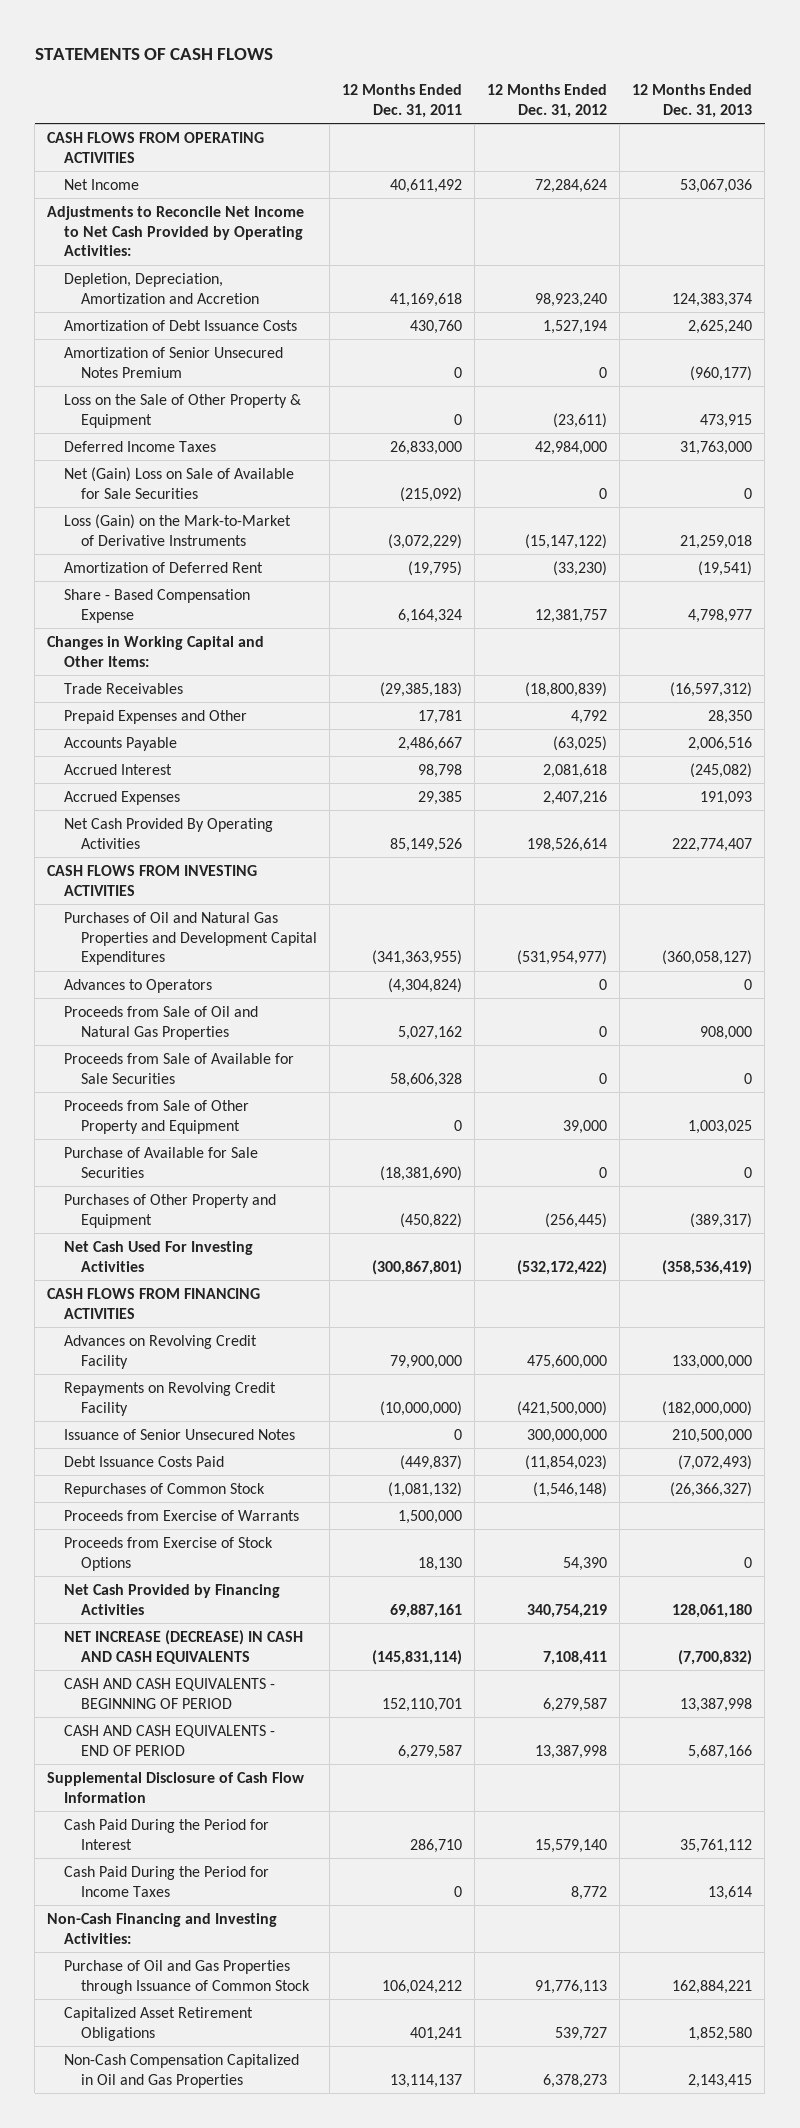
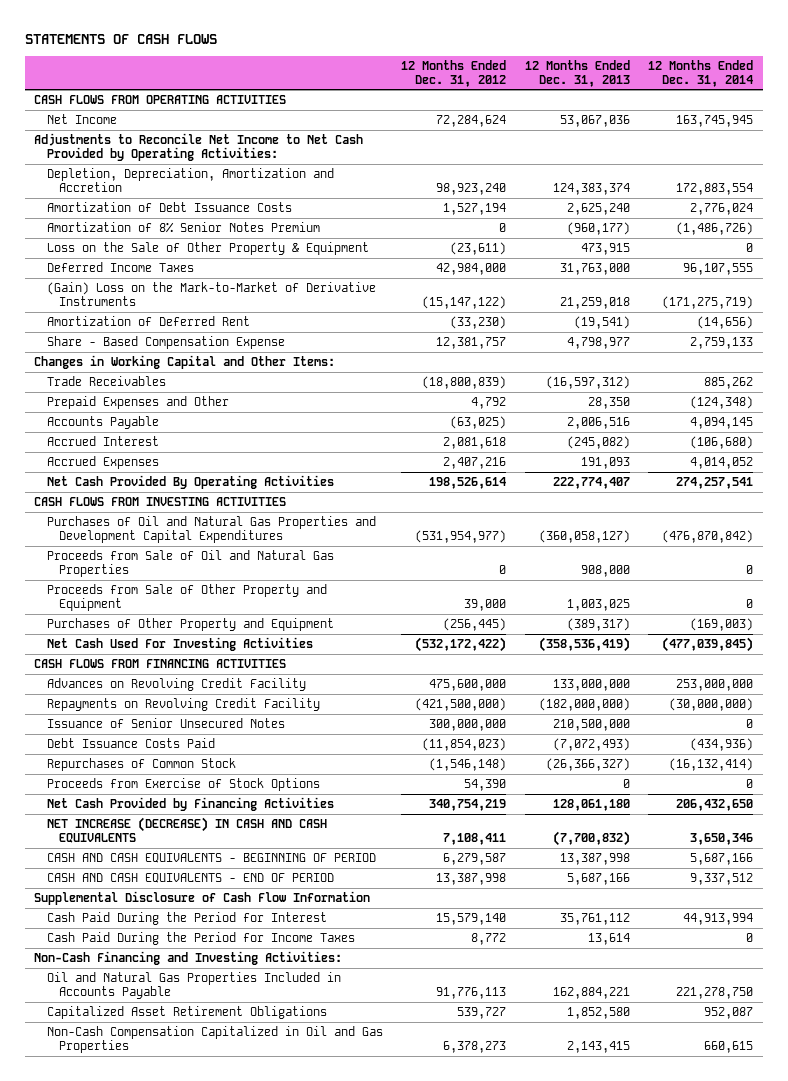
- | 12 Months Ended Dec. 31, 2011 | 12 Months Ended Dec. 31, 2012 | 12 Months Ended Dec. 31, 2013
+ | 12 Months Ended Dec. 31, 2012 | 12 Months Ended Dec. 31, 2013 | 12 Months Ended Dec. 31, 2014
- Amortization of Senior Unsecured Notes Premium | 0 | 0 | (960,177)
+ Amortization of 8% Senior Notes Premium | 0 | (960,177) | (1,486,726)
- Net (Gain) Loss on Sale of Available for Sale Securities | (215,092) | 0 | 0
- Loss (Gain) on the Mark-to-Market of Derivative Instruments | (3,072,229) | (15,147,122) | 21,259,018
+ (Gain) Loss on the Mark-to-Market of Derivative Instruments | (15,147,122) | 21,259,018 | (171,275,719)
- Advances to Operators | (4,304,824) | 0 | 0
- Proceeds from Sale of Available for Sale Securities | 58,606,328 | 0 | 0
- Purchase of Available for Sale Securities | (18,381,690) | 0 | 0
- Proceeds from Exercise of Warrants | 1,500,000 | |
- Purchase of Oil and Gas Properties through Issuance of Common Stock | 106,024,212 | 91,776,113 | 162,884,221
+ Oil and Natural Gas Properties Included in Accounts Payable | 91,776,113 | 162,884,221 | 221,278,750

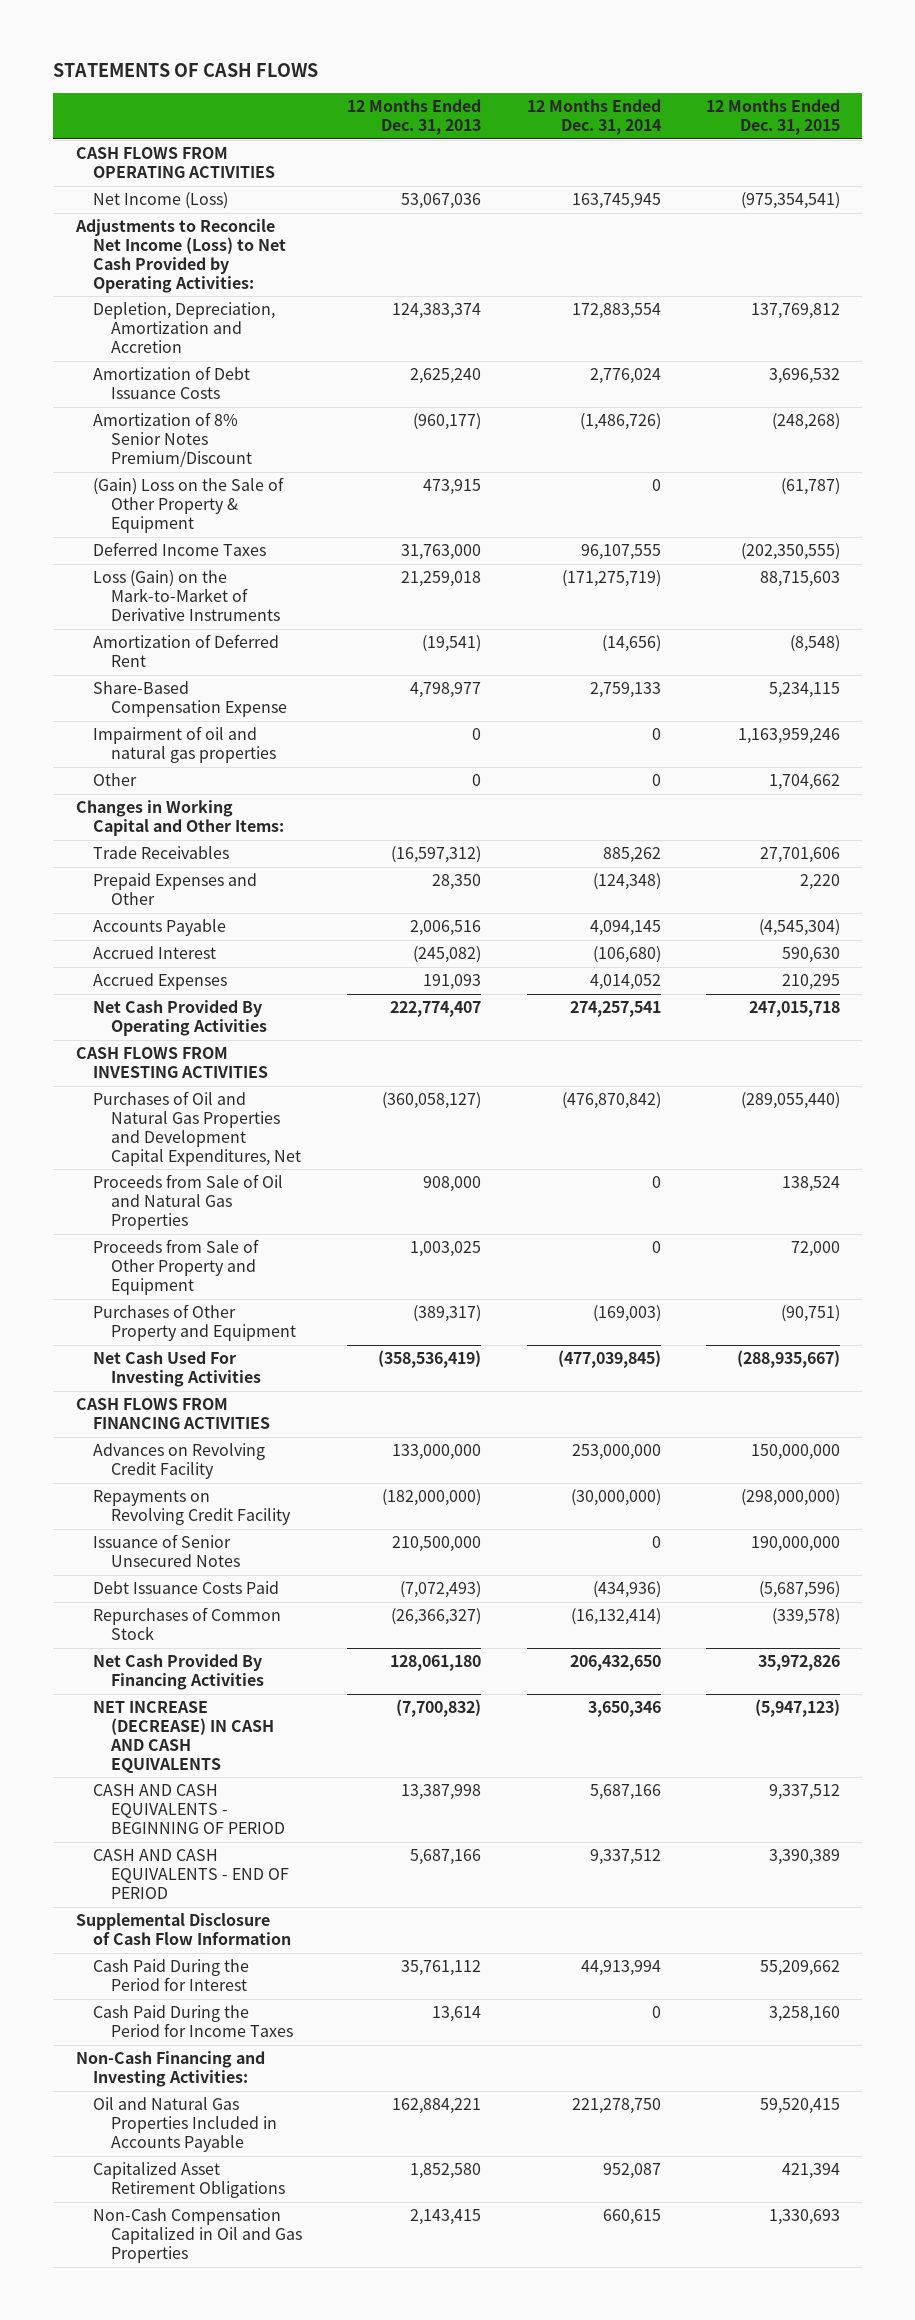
- | 12 Months Ended Dec. 31, 2012 | 12 Months Ended Dec. 31, 2013 | 12 Months Ended Dec. 31, 2014
+ | 12 Months Ended Dec. 31, 2013 | 12 Months Ended Dec. 31, 2014 | 12 Months Ended Dec. 31, 2015
- Net Income | 72,284,624 | 53,067,036 | 163,745,945
- Adjustments to Reconcile Net Income to Net Cash Provided by Operating Activities:
+ Net Income (Loss) | 53,067,036 | 163,745,945 | (975,354,541)
+ Adjustments to Reconcile Net Income (Loss) to Net Cash Provided by Operating Activities:
- Amortization of 8% Senior Notes Premium | 0 | (960,177) | (1,486,726)
- Loss on the Sale of Other Property & Equipment | (23,611) | 473,915 | 0
+ Amortization of 8% Senior Notes Premium/Discount | (960,177) | (1,486,726) | (248,268)
+ (Gain) Loss on the Sale of Other Property & Equipment | 473,915 | 0 | (61,787)
- (Gain) Loss on the Mark-to-Market of Derivative Instruments | (15,147,122) | 21,259,018 | (171,275,719)
+ Loss (Gain) on the Mark-to-Market of Derivative Instruments | 21,259,018 | (171,275,719) | 88,715,603
- Share - Based Compensation Expense | 12,381,757 | 4,798,977 | 2,759,133
+ Share-Based Compensation Expense | 4,798,977 | 2,759,133 | 5,234,115
+ Impairment of oil and natural gas properties | 0 | 0 | 1,163,959,246
+ Other | 0 | 0 | 1,704,662
- Purchases of Oil and Natural Gas Properties and Development Capital Expenditures | (531,954,977) | (360,058,127) | (476,870,842)
+ Purchases of Oil and Natural Gas Properties and Development Capital Expenditures, Net | (360,058,127) | (476,870,842) | (289,055,440)
- Proceeds from Exercise of Stock Options | 54,390 | 0 | 0
- Net Cash Provided by Financing Activities | 340,754,219 | 128,061,180 | 206,432,650
+ Net Cash Provided By Financing Activities | 128,061,180 | 206,432,650 | 35,972,826

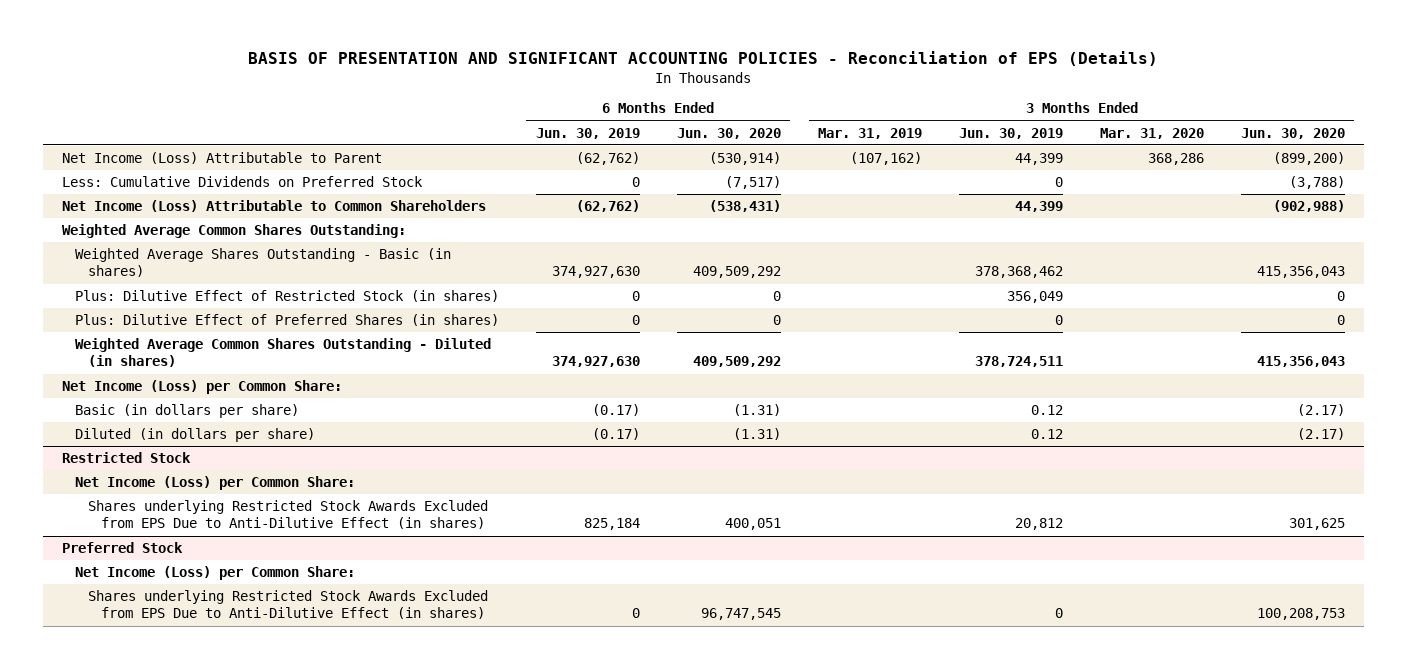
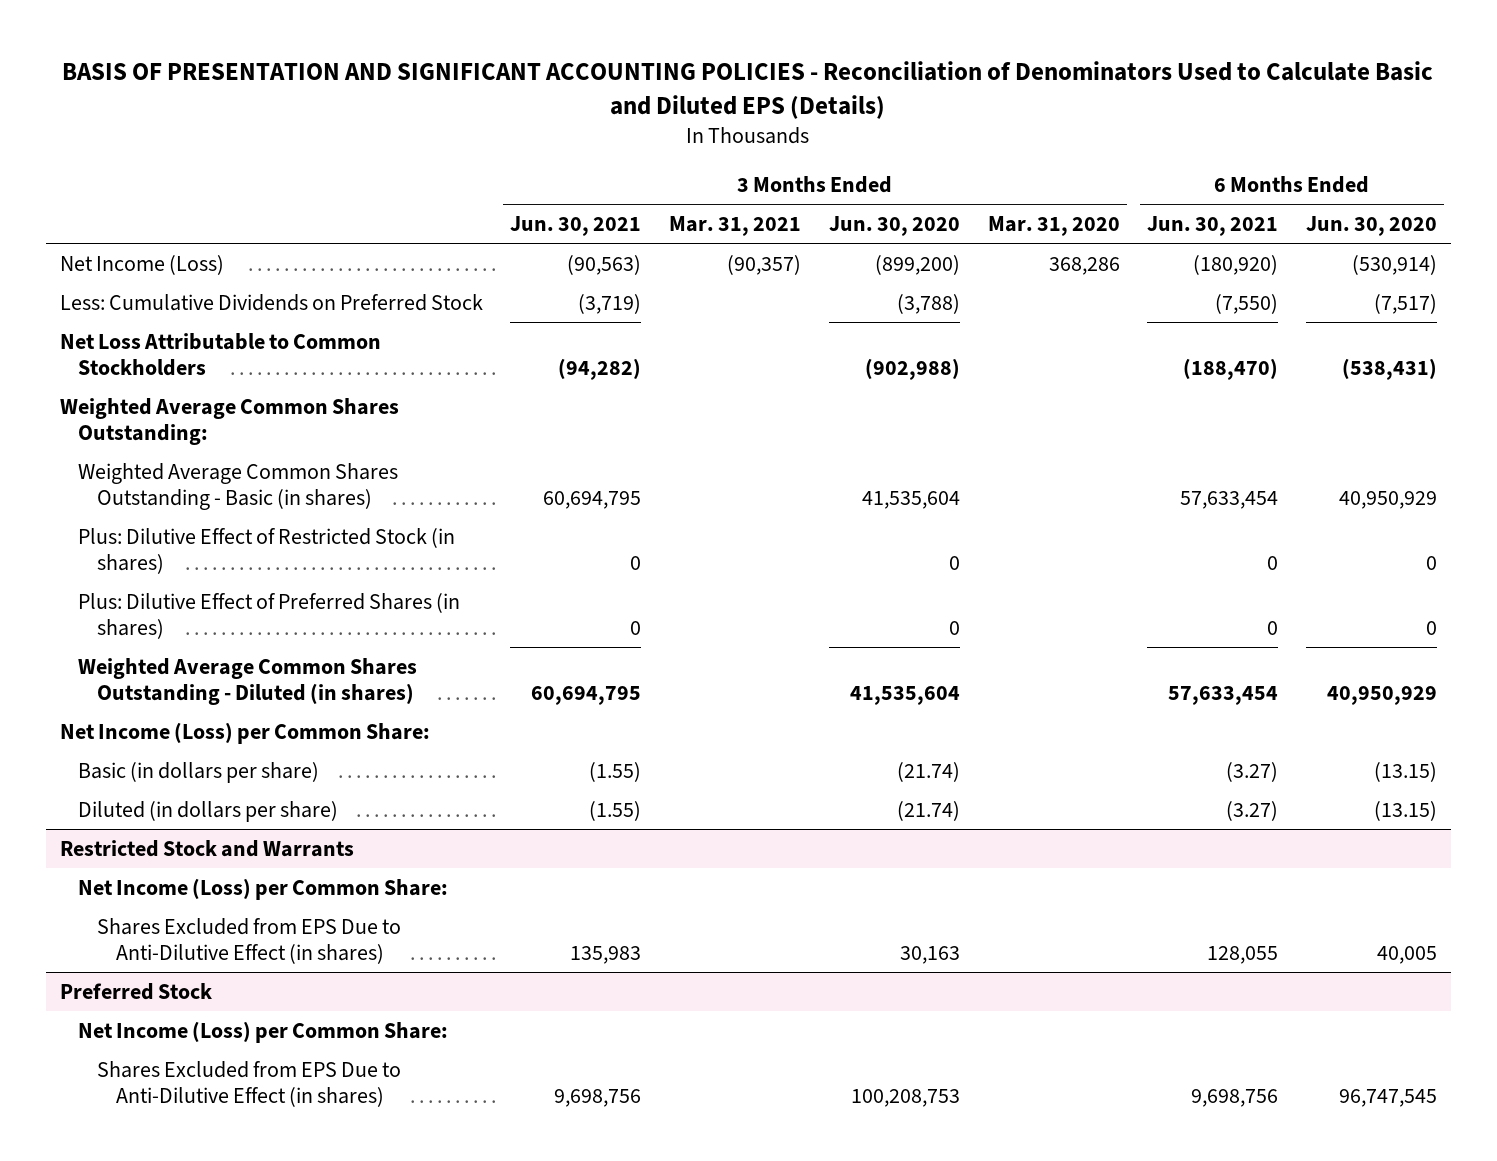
- BASIS OF PRESENTATION AND SIGNIFICANT ACCOUNTING POLICIES - Reconciliation of EPS (Details)
+ BASIS OF PRESENTATION AND SIGNIFICANT ACCOUNTING POLICIES - Reconciliation of Denominators Used to Calculate Basic and Diluted EPS (Details)
- | 6 Months Ended Jun. 30, 2019 | 6 Months Ended Jun. 30, 2020 | 3 Months Ended Mar. 31, 2019 | 3 Months Ended Jun. 30, 2019 | 3 Months Ended Mar. 31, 2020 | 3 Months Ended Jun. 30, 2020
+ | 3 Months Ended Jun. 30, 2021 | 3 Months Ended Mar. 31, 2021 | 3 Months Ended Jun. 30, 2020 | 3 Months Ended Mar. 31, 2020 | 6 Months Ended Jun. 30, 2021 | 6 Months Ended Jun. 30, 2020
- Net Income (Loss) Attributable to Parent | (62,762) | (530,914) | (107,162) | 44,399 | 368,286 | (899,200)
+ Net Income (Loss) | (90,563) | (90,357) | (899,200) | 368,286 | (180,920) | (530,914)
- Net Income (Loss) Attributable to Common Shareholders | (62,762) | (538,431) | | 44,399 | | (902,988)
+ Net Loss Attributable to Common Stockholders | (94,282) | | (902,988) | | (188,470) | (538,431)
- Weighted Average Shares Outstanding - Basic (in shares) | 374,927,630 | 409,509,292 | | 378,368,462 | | 415,356,043
+ Weighted Average Common Shares Outstanding - Basic (in shares) | 60,694,795 | | 41,535,604 | | 57,633,454 | 40,950,929
- Weighted Average Common Shares Outstanding - Diluted (in shares) | 374,927,630 | 409,509,292 | | 378,724,511 | | 415,356,043
+ Weighted Average Common Shares Outstanding - Diluted (in shares) | 60,694,795 | | 41,535,604 | | 57,633,454 | 40,950,929
- Basic (in dollars per share) | (0.17) | (1.31) | | 0.12 | | (2.17)
- Diluted (in dollars per share) | (0.17) | (1.31) | | 0.12 | | (2.17)
- Restricted Stock
+ Basic (in dollars per share) | (1.55) | | (21.74) | | (3.27) | (13.15)
+ Diluted (in dollars per share) | (1.55) | | (21.74) | | (3.27) | (13.15)
+ Restricted Stock and Warrants
- Shares underlying Restricted Stock Awards Excluded from EPS Due to Anti-Dilutive Effect (in shares) | 825,184 | 400,051 | | 20,812 | | 301,625
+ Shares Excluded from EPS Due to Anti-Dilutive Effect (in shares) | 135,983 | | 30,163 | | 128,055 | 40,005
@ Preferred Stock
- Shares underlying Restricted Stock Awards Excluded from EPS Due to Anti-Dilutive Effect (in shares) | 0 | 96,747,545 | | 0 | | 100,208,753
+ Shares Excluded from EPS Due to Anti-Dilutive Effect (in shares) | 9,698,756 | | 100,208,753 | | 9,698,756 | 96,747,545

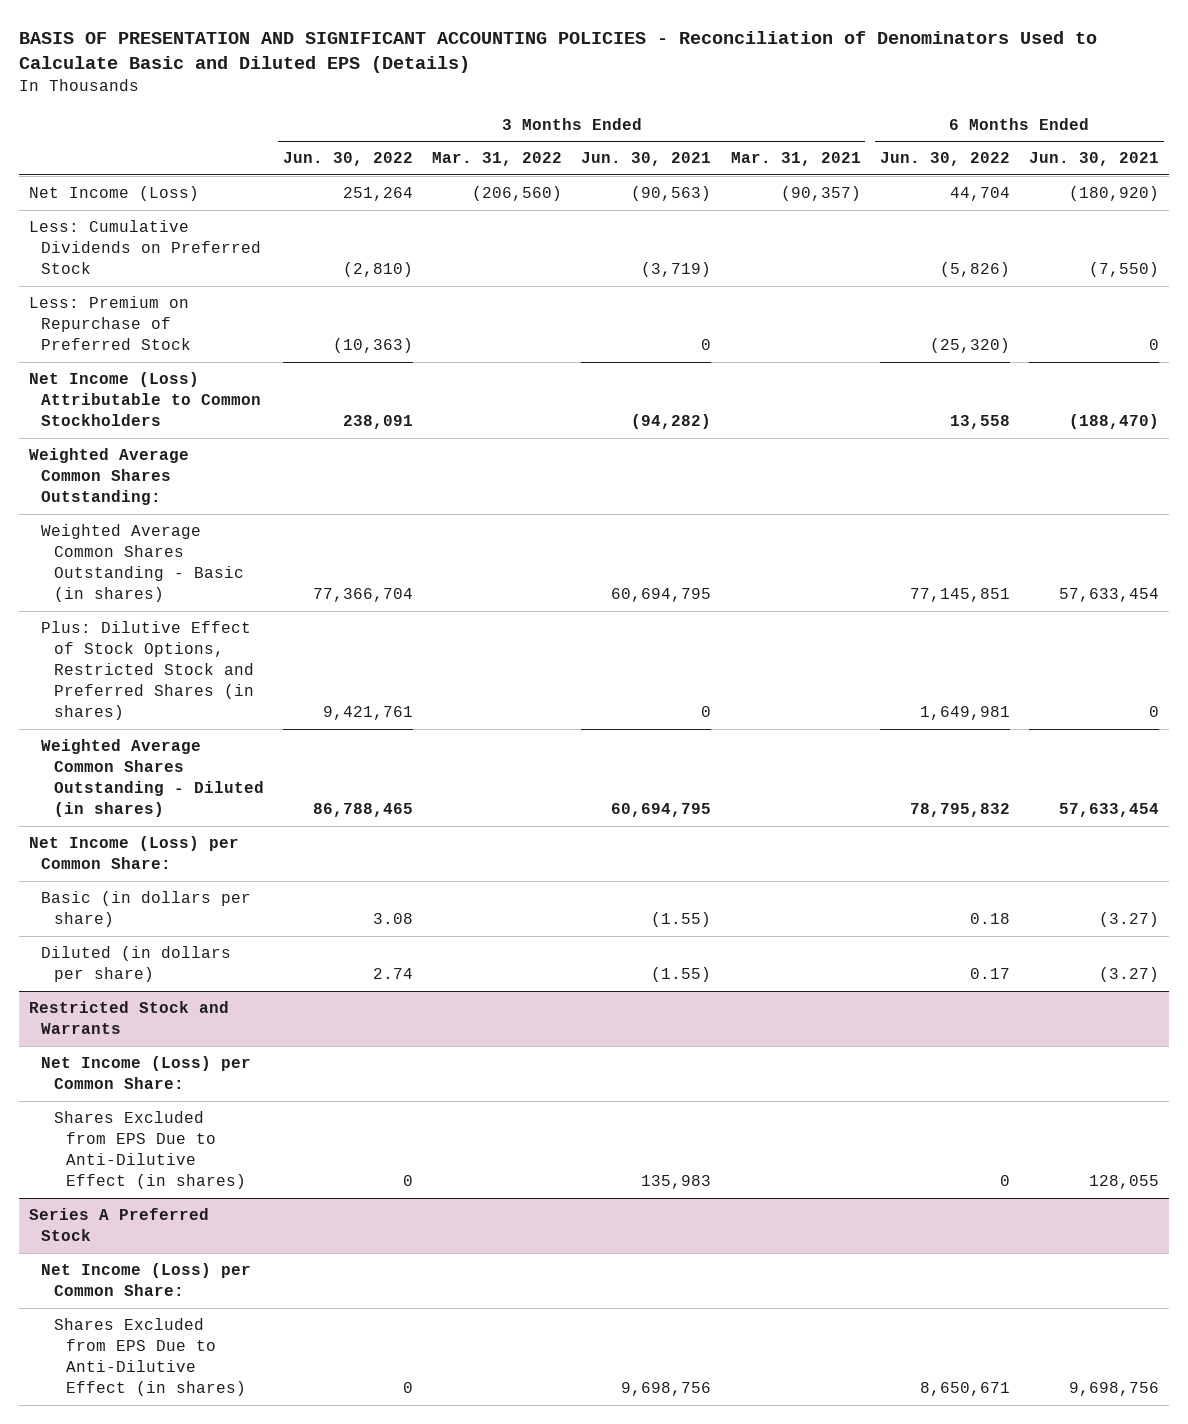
- | 3 Months Ended Jun. 30, 2021 | 3 Months Ended Mar. 31, 2021 | 3 Months Ended Jun. 30, 2020 | 3 Months Ended Mar. 31, 2020 | 6 Months Ended Jun. 30, 2021 | 6 Months Ended Jun. 30, 2020
+ | 3 Months Ended Jun. 30, 2022 | 3 Months Ended Mar. 31, 2022 | 3 Months Ended Jun. 30, 2021 | 3 Months Ended Mar. 31, 2021 | 6 Months Ended Jun. 30, 2022 | 6 Months Ended Jun. 30, 2021
- Net Loss Attributable to Common Stockholders | (94,282) | | (902,988) | | (188,470) | (538,431)
+ Less: Premium on Repurchase of Preferred Stock | (10,363) | | 0 | | (25,320) | 0
+ Net Income (Loss) Attributable to Common Stockholders | 238,091 | | (94,282) | | 13,558 | (188,470)
- Plus: Dilutive Effect of Restricted Stock (in shares) | 0 | | 0 | | 0 | 0
- Plus: Dilutive Effect of Preferred Shares (in shares) | 0 | | 0 | | 0 | 0
+ Plus: Dilutive Effect of Stock Options, Restricted Stock and Preferred Shares (in shares) | 9,421,761 | | 0 | | 1,649,981 | 0
- Preferred Stock
+ Series A Preferred Stock

